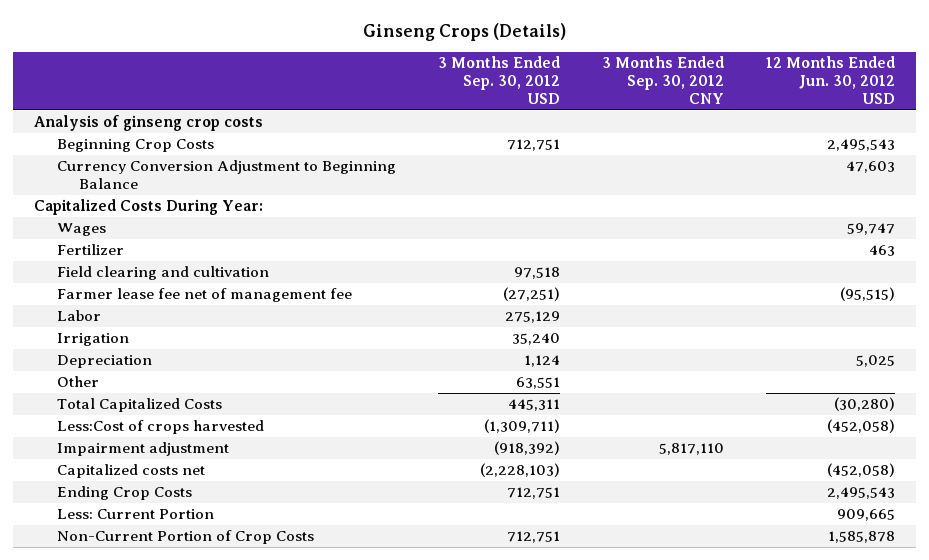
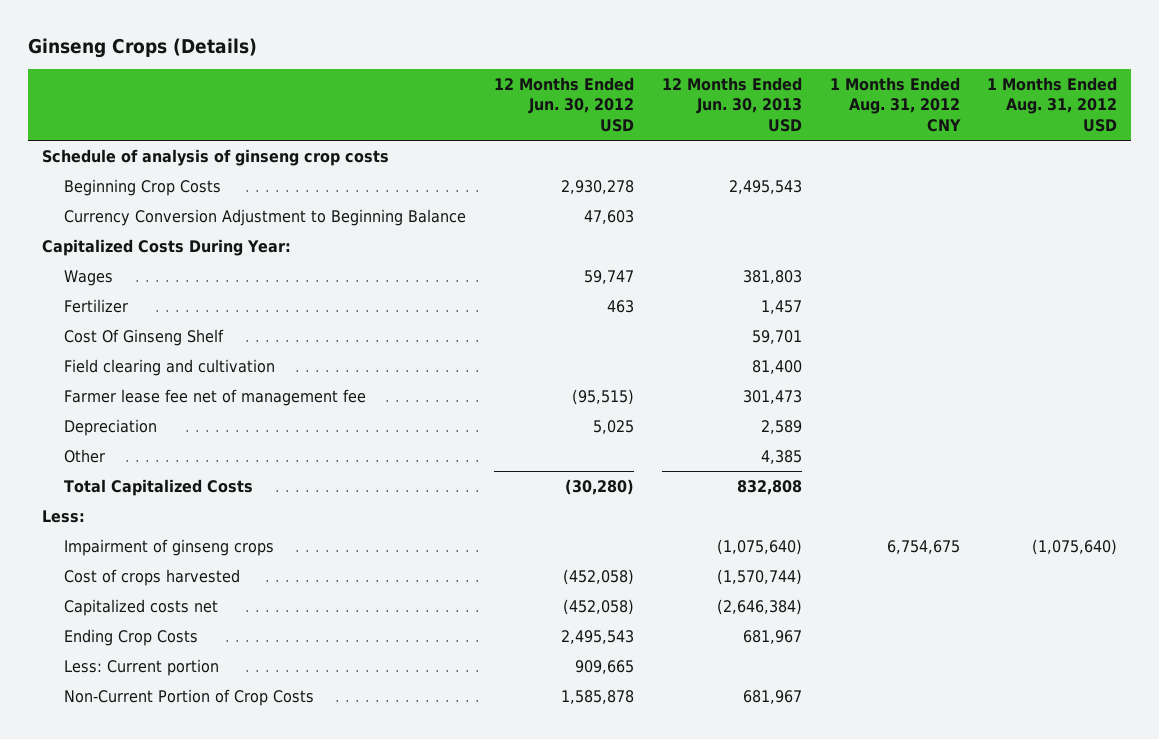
- | 3 Months Ended Sep. 30, 2012 USD | 3 Months Ended Sep. 30, 2012 CNY | 12 Months Ended Jun. 30, 2012 USD
+ | 12 Months Ended Jun. 30, 2012 USD | 12 Months Ended Jun. 30, 2013 USD | 1 Months Ended Aug. 31, 2012 CNY | 1 Months Ended Aug. 31, 2012 USD
- Analysis of ginseng crop costs
- Beginning Crop Costs | 712,751 | | 2,495,543
+ Schedule of analysis of ginseng crop costs
+ Beginning Crop Costs | 2,930,278 | 2,495,543 | |
+ Cost Of Ginseng Shelf | | 59,701 | |
- Labor | 275,129 | |
- Irrigation | 35,240 | |
- Less:Cost of crops harvested | (1,309,711) | | (452,058)
- Impairment adjustment | (918,392) | 5,817,110 |
+ Less:
+ Impairment of ginseng crops | | (1,075,640) | 6,754,675 | (1,075,640)
+ Cost of crops harvested | (452,058) | (1,570,744) | |
- Less: Current Portion | | | 909,665
+ Less: Current portion | 909,665 | | |

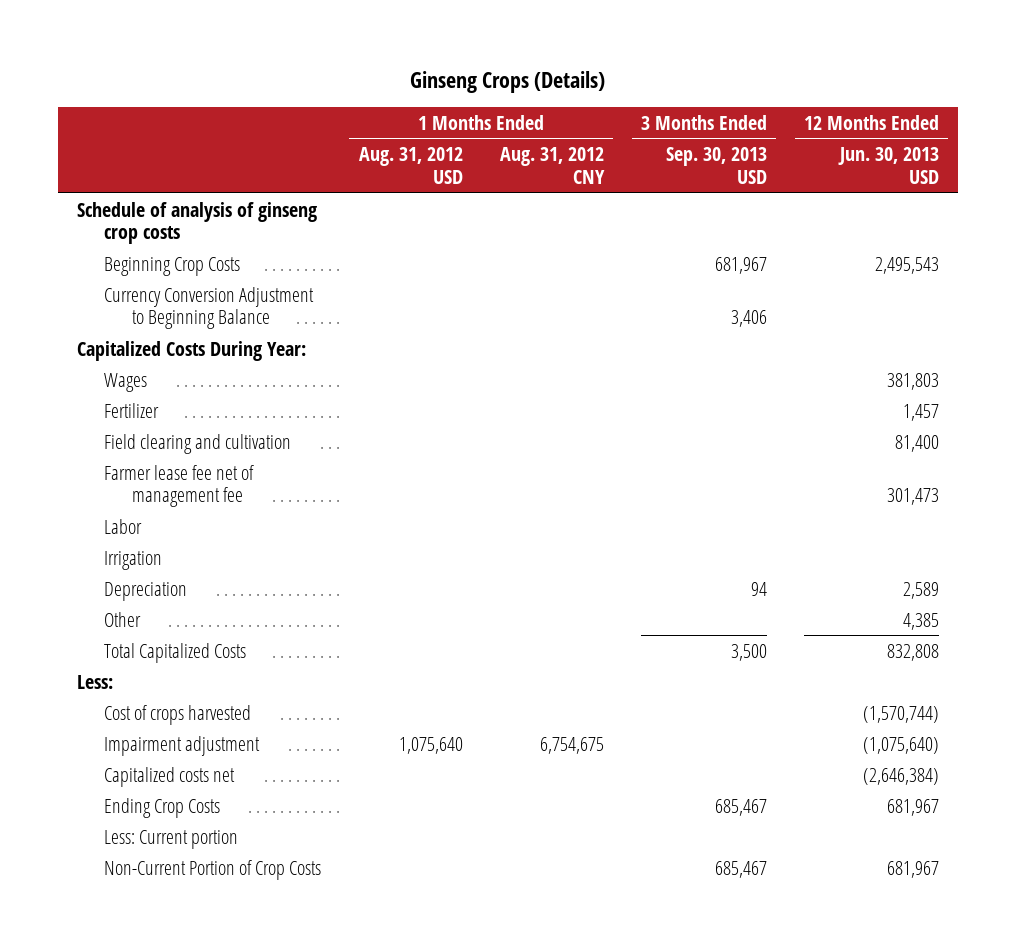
- | 12 Months Ended Jun. 30, 2012 USD | 12 Months Ended Jun. 30, 2013 USD | 1 Months Ended Aug. 31, 2012 CNY | 1 Months Ended Aug. 31, 2012 USD
+ | 1 Months Ended Aug. 31, 2012 USD | 1 Months Ended Aug. 31, 2012 CNY | 3 Months Ended Sep. 30, 2013 USD | 12 Months Ended Jun. 30, 2013 USD
- Cost Of Ginseng Shelf | | 59,701 | |
+ Labor
+ Irrigation
- Impairment of ginseng crops | | (1,075,640) | 6,754,675 | (1,075,640)
+ Impairment adjustment | 1,075,640 | 6,754,675 | | (1,075,640)

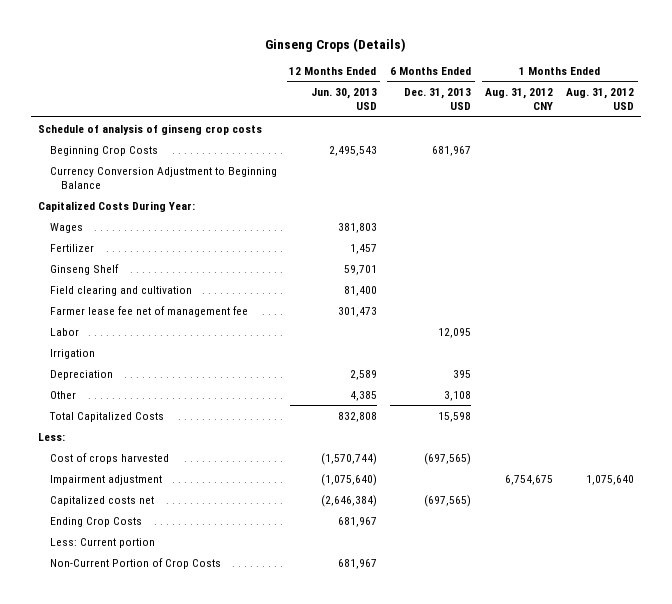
- | 1 Months Ended Aug. 31, 2012 USD | 1 Months Ended Aug. 31, 2012 CNY | 3 Months Ended Sep. 30, 2013 USD | 12 Months Ended Jun. 30, 2013 USD
+ | 12 Months Ended Jun. 30, 2013 USD | 6 Months Ended Dec. 31, 2013 USD | 1 Months Ended Aug. 31, 2012 CNY | 1 Months Ended Aug. 31, 2012 USD
+ Ginseng Shelf | 59,701 | | |

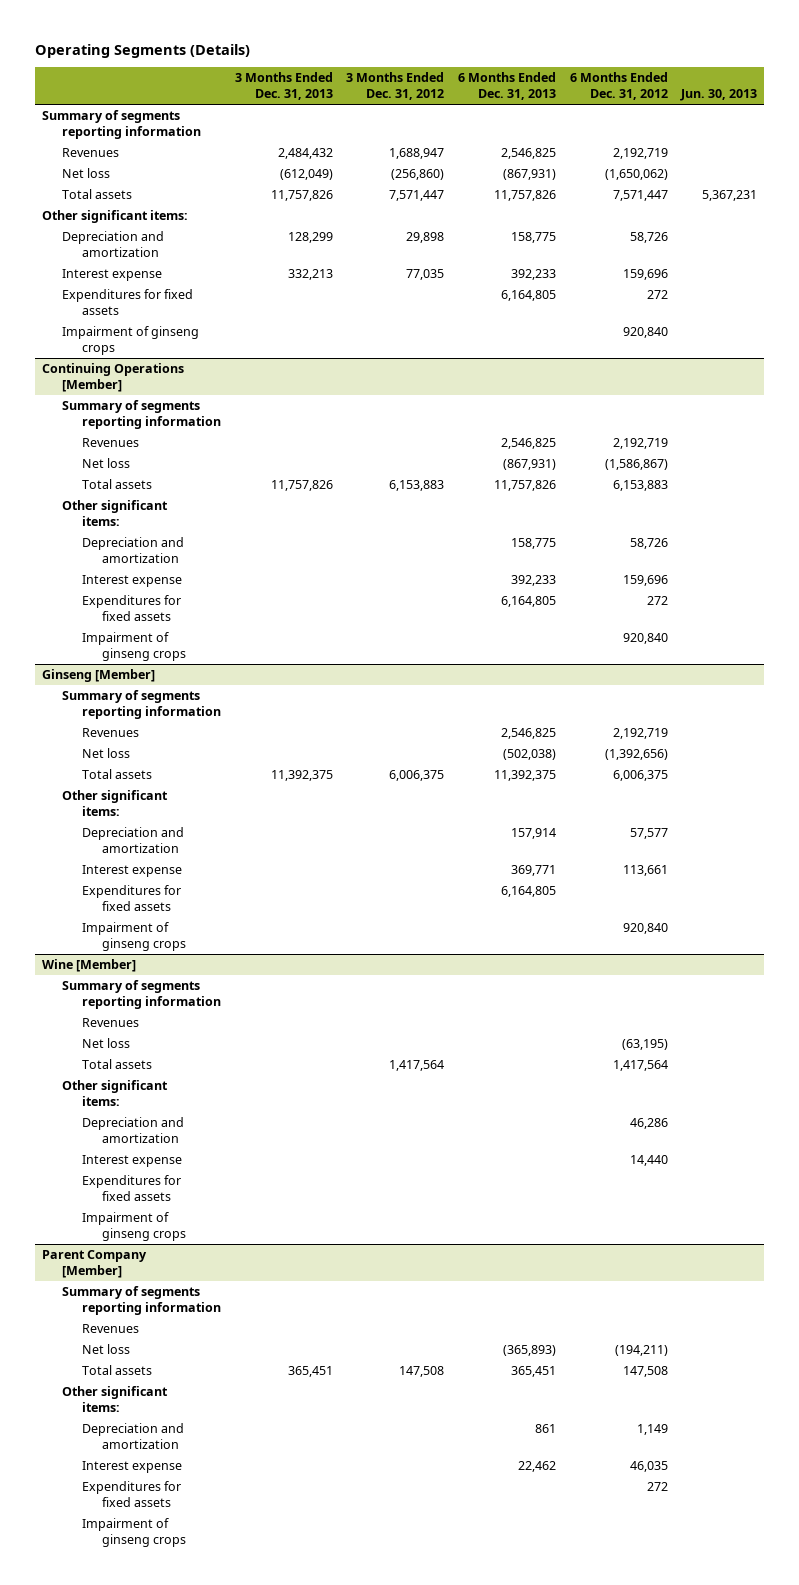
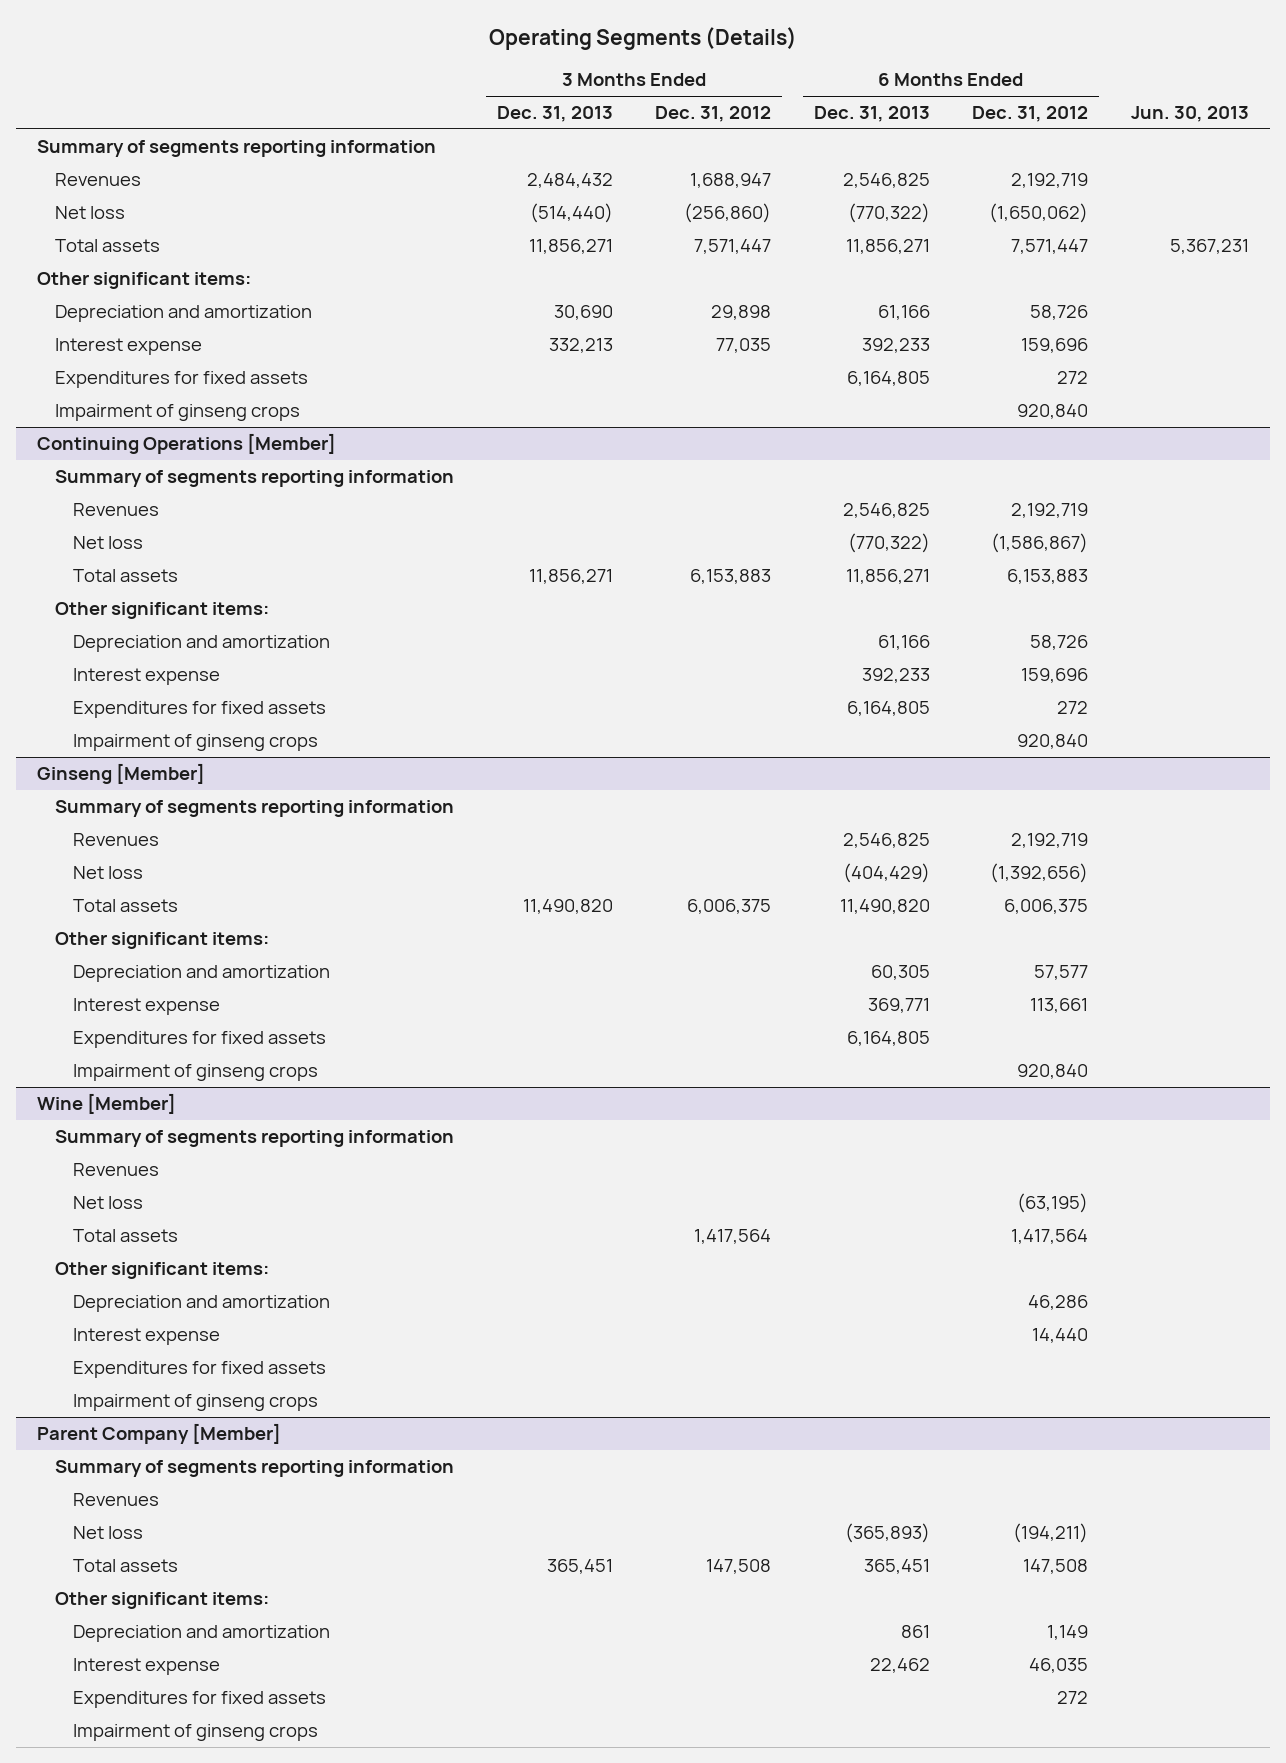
- Net loss | (612,049) | (256,860) | (867,931) | (1,650,062) |
- Total assets | 11,757,826 | 7,571,447 | 11,757,826 | 7,571,447 | 5,367,231
+ Net loss | (514,440) | (256,860) | (770,322) | (1,650,062) |
+ Total assets | 11,856,271 | 7,571,447 | 11,856,271 | 7,571,447 | 5,367,231
- Depreciation and amortization | 128,299 | 29,898 | 158,775 | 58,726 |
+ Depreciation and amortization | 30,690 | 29,898 | 61,166 | 58,726 |
@ Continuing Operations [Member]
- Net loss | | | (867,931) | (1,586,867) |
- Total assets | 11,757,826 | 6,153,883 | 11,757,826 | 6,153,883 |
+ Net loss | | | (770,322) | (1,586,867) |
+ Total assets | 11,856,271 | 6,153,883 | 11,856,271 | 6,153,883 |
- Depreciation and amortization | | | 158,775 | 58,726 |
+ Depreciation and amortization | | | 61,166 | 58,726 |
@ Ginseng [Member]
- Net loss | | | (502,038) | (1,392,656) |
- Total assets | 11,392,375 | 6,006,375 | 11,392,375 | 6,006,375 |
+ Net loss | | | (404,429) | (1,392,656) |
+ Total assets | 11,490,820 | 6,006,375 | 11,490,820 | 6,006,375 |
- Depreciation and amortization | | | 157,914 | 57,577 |
+ Depreciation and amortization | | | 60,305 | 57,577 |

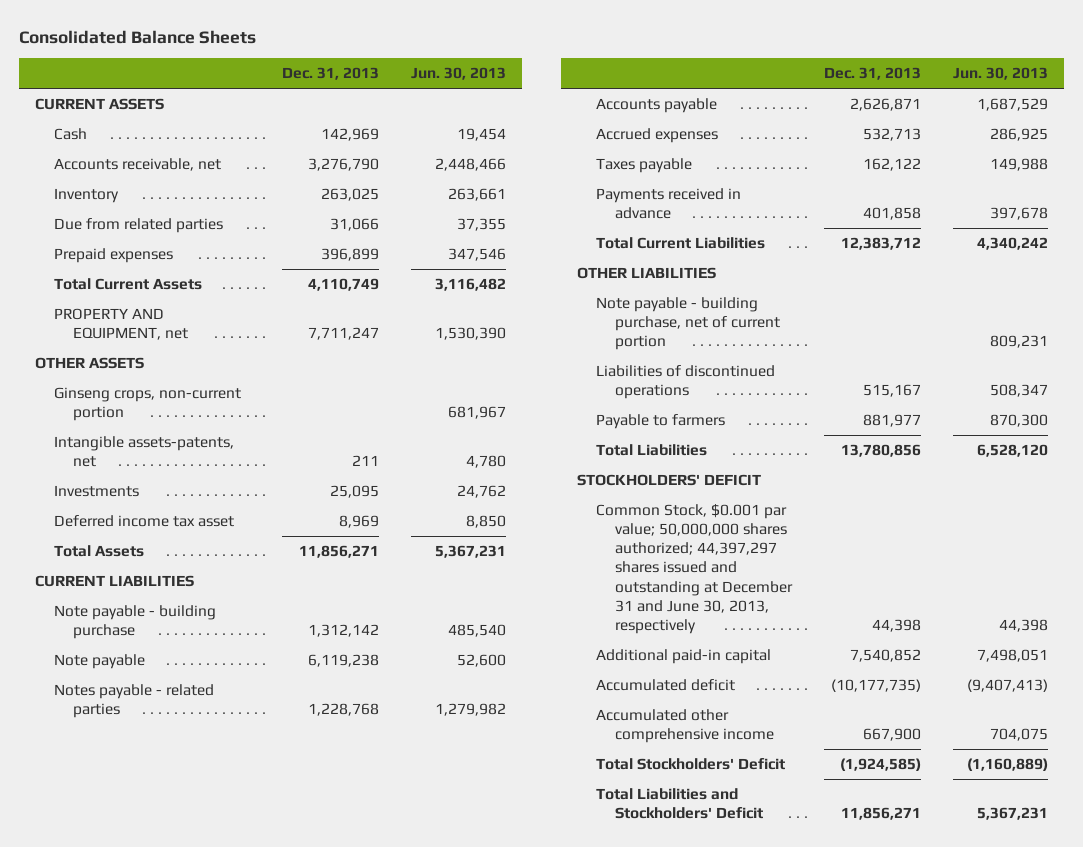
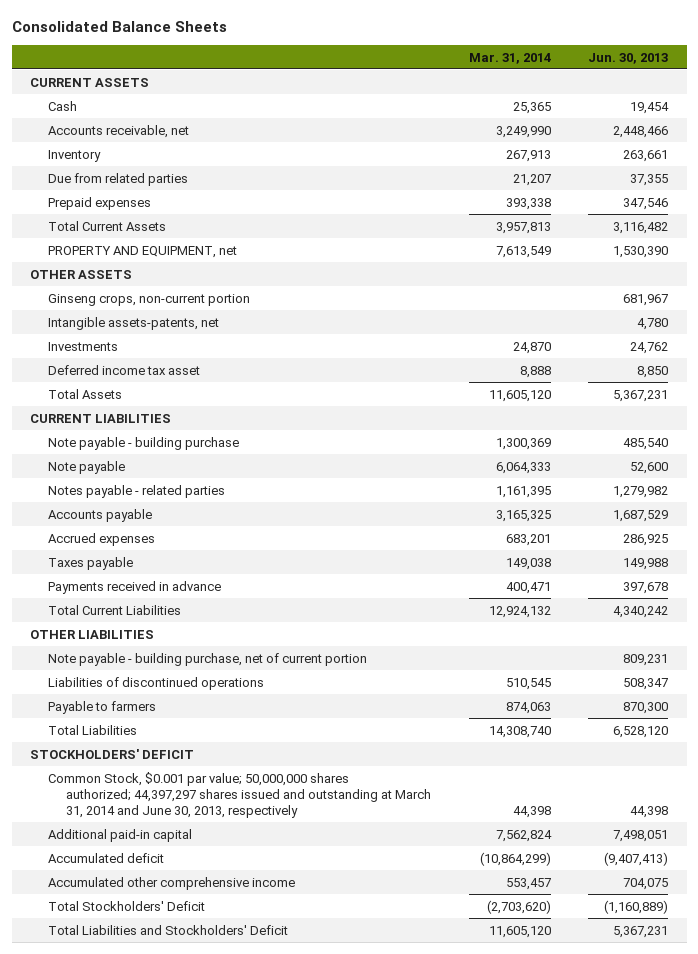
- | Dec. 31, 2013 | Jun. 30, 2013
+ | Mar. 31, 2014 | Jun. 30, 2013
- Common Stock, $0.001 par value; 50,000,000 shares authorized; 44,397,297 shares issued and outstanding at December 31 and June 30, 2013, respectively | 44,398 | 44,398
+ Common Stock, $0.001 par value; 50,000,000 shares authorized; 44,397,297 shares issued and outstanding at March 31, 2014 and June 30, 2013, respectively | 44,398 | 44,398

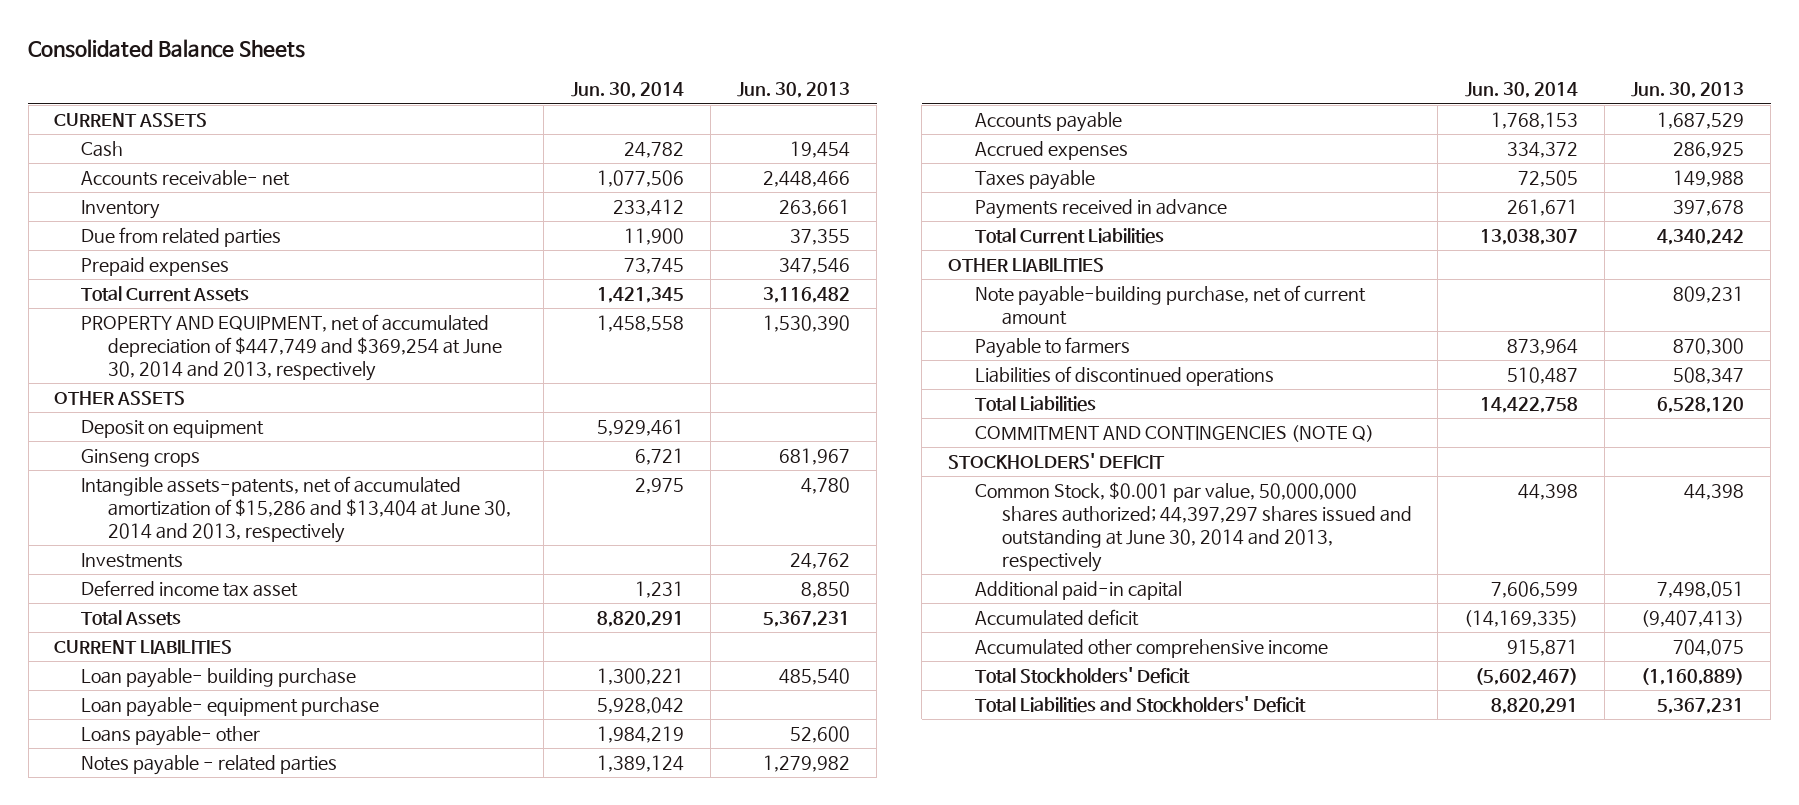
- | Mar. 31, 2014 | Jun. 30, 2013
+ | Jun. 30, 2014 | Jun. 30, 2013
- Accounts receivable, net | 3,249,990 | 2,448,466
+ Accounts receivable- net | 1,077,506 | 2,448,466
- PROPERTY AND EQUIPMENT, net | 7,613,549 | 1,530,390
+ PROPERTY AND EQUIPMENT, net of accumulated depreciation of $447,749 and $369,254 at June 30, 2014 and 2013, respectively | 1,458,558 | 1,530,390
- Ginseng crops, non-current portion | | 681,967
- Intangible assets-patents, net | | 4,780
+ Deposit on equipment | 5,929,461 |
+ Ginseng crops | 6,721 | 681,967
+ Intangible assets-patents, net of accumulated amortization of $15,286 and $13,404 at June 30, 2014 and 2013, respectively | 2,975 | 4,780
- Note payable - building purchase | 1,300,369 | 485,540
- Note payable | 6,064,333 | 52,600
+ Loan payable- building purchase | 1,300,221 | 485,540
+ Loan payable- equipment purchase | 5,928,042 |
+ Loans payable- other | 1,984,219 | 52,600
- Note payable - building purchase, net of current portion | | 809,231
+ Note payable-building purchase, net of current amount | | 809,231
moved down: Liabilities of discontinued operations | 510,487 | 508,347
+ COMMITMENT AND CONTINGENCIES (NOTE Q)
- Common Stock, $0.001 par value; 50,000,000 shares authorized; 44,397,297 shares issued and outstanding at March 31, 2014 and June 30, 2013, respectively | 44,398 | 44,398
+ Common Stock, $0.001 par value, 50,000,000 shares authorized; 44,397,297 shares issued and outstanding at June 30, 2014 and 2013, respectively | 44,398 | 44,398

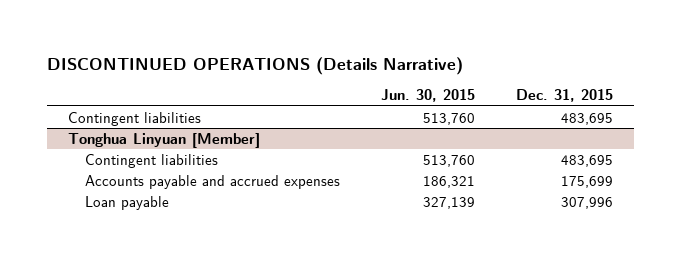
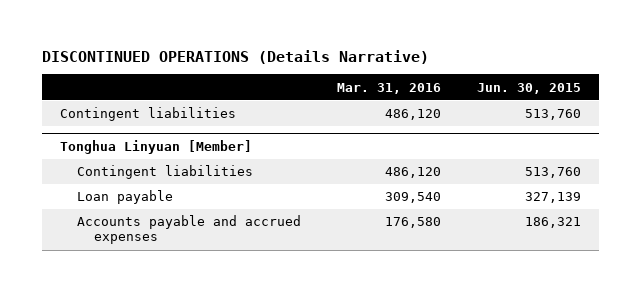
- | Jun. 30, 2015 | Dec. 31, 2015
+ | Mar. 31, 2016 | Jun. 30, 2015
@ Tonghua Linyuan [Member]
moved down: Accounts payable and accrued expenses | 176,580 | 186,321

